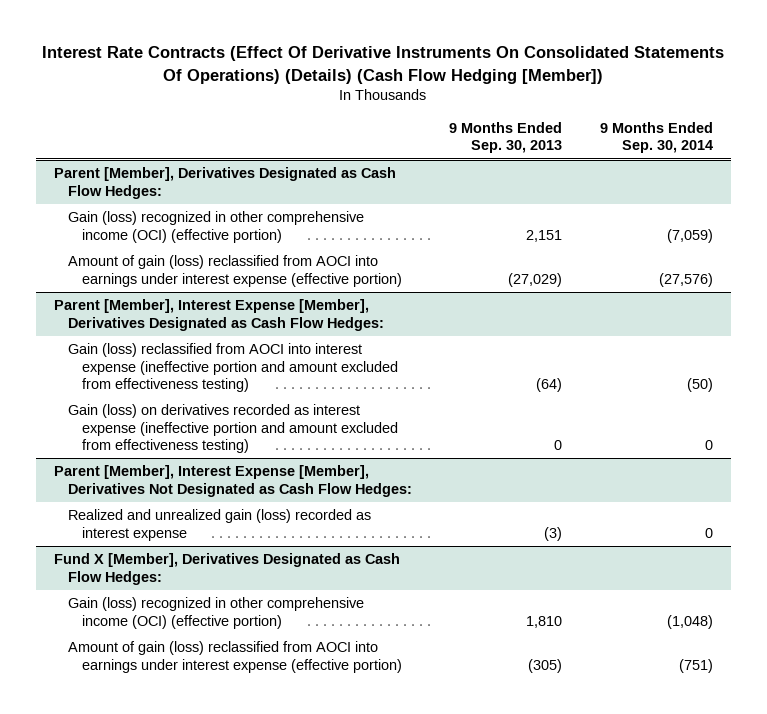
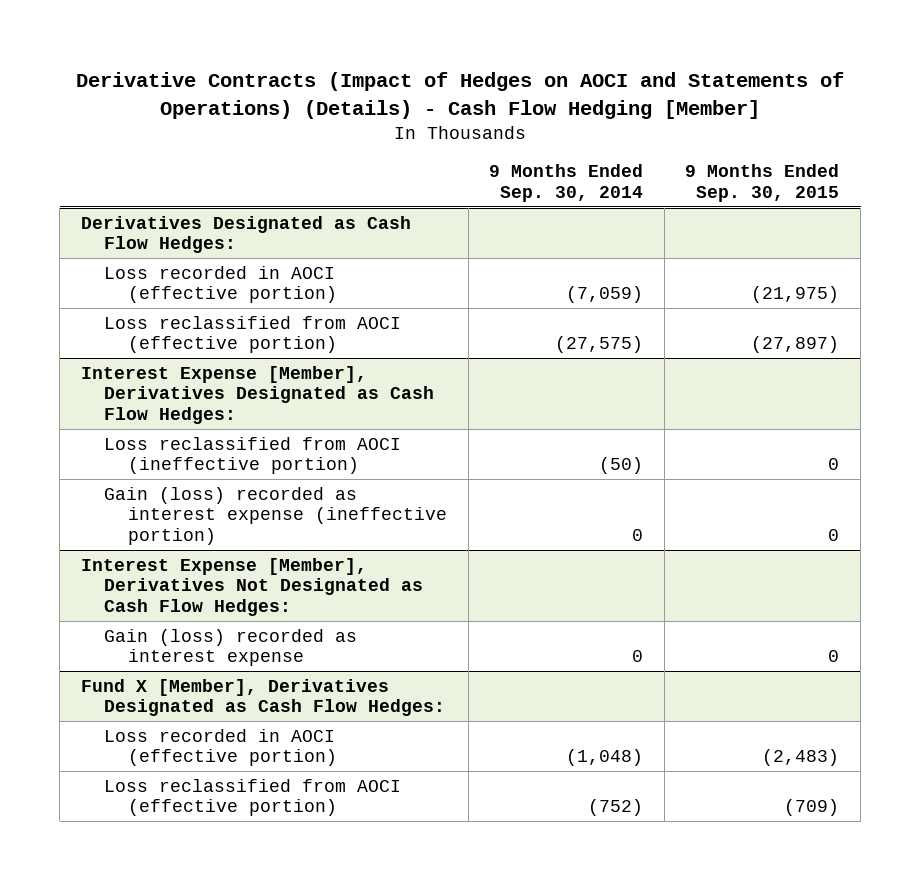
- Interest Rate Contracts (Effect Of Derivative Instruments On Consolidated Statements Of Operations) (Details) (Cash Flow Hedging [Member])
+ Derivative Contracts (Impact of Hedges on AOCI and Statements of Operations) (Details) - Cash Flow Hedging [Member]
- | 9 Months Ended Sep. 30, 2013 | 9 Months Ended Sep. 30, 2014
+ | 9 Months Ended Sep. 30, 2014 | 9 Months Ended Sep. 30, 2015
- Parent [Member], Derivatives Designated as Cash Flow Hedges:
- Gain (loss) recognized in other comprehensive income (OCI) (effective portion) | 2,151 | (7,059)
- Amount of gain (loss) reclassified from AOCI into earnings under interest expense (effective portion) | (27,029) | (27,576)
- Parent [Member], Interest Expense [Member], Derivatives Designated as Cash Flow Hedges:
- Gain (loss) reclassified from AOCI into interest expense (ineffective portion and amount excluded from effectiveness testing) | (64) | (50)
- Gain (loss) on derivatives recorded as interest expense (ineffective portion and amount excluded from effectiveness testing) | 0 | 0
- Parent [Member], Interest Expense [Member], Derivatives Not Designated as Cash Flow Hedges:
- Realized and unrealized gain (loss) recorded as interest expense | (3) | 0
+ Derivatives Designated as Cash Flow Hedges:
+ Loss recorded in AOCI (effective portion) | (7,059) | (21,975)
+ Loss reclassified from AOCI (effective portion) | (27,575) | (27,897)
+ Interest Expense [Member], Derivatives Designated as Cash Flow Hedges:
+ Loss reclassified from AOCI (ineffective portion) | (50) | 0
+ Gain (loss) recorded as interest expense (ineffective portion) | 0 | 0
+ Interest Expense [Member], Derivatives Not Designated as Cash Flow Hedges:
+ Gain (loss) recorded as interest expense | 0 | 0
@ Fund X [Member], Derivatives Designated as Cash Flow Hedges:
- Gain (loss) recognized in other comprehensive income (OCI) (effective portion) | 1,810 | (1,048)
- Amount of gain (loss) reclassified from AOCI into earnings under interest expense (effective portion) | (305) | (751)
+ Loss recorded in AOCI (effective portion) | (1,048) | (2,483)
+ Loss reclassified from AOCI (effective portion) | (752) | (709)

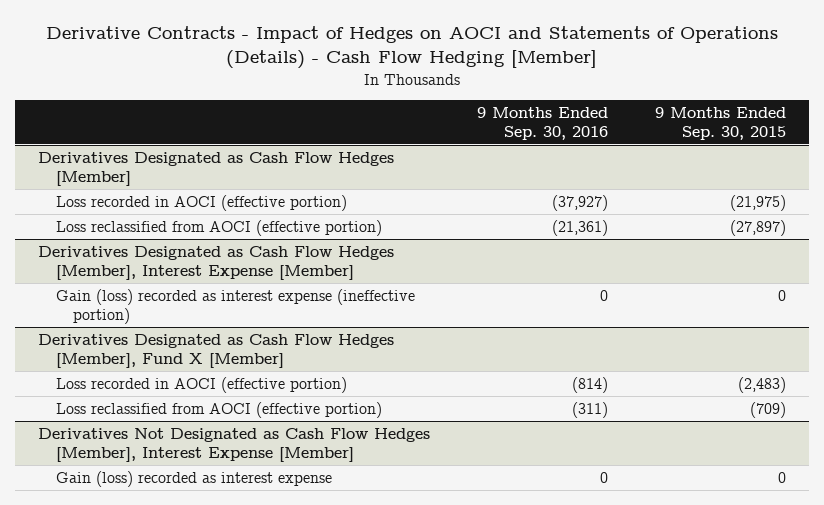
- Derivative Contracts (Impact of Hedges on AOCI and Statements of Operations) (Details) - Cash Flow Hedging [Member]
+ Derivative Contracts - Impact of Hedges on AOCI and Statements of Operations (Details) - Cash Flow Hedging [Member]
- | 9 Months Ended Sep. 30, 2014 | 9 Months Ended Sep. 30, 2015
+ | 9 Months Ended Sep. 30, 2016 | 9 Months Ended Sep. 30, 2015
- Derivatives Designated as Cash Flow Hedges:
+ Derivatives Designated as Cash Flow Hedges [Member]
- Interest Expense [Member], Derivatives Designated as Cash Flow Hedges:
- Loss reclassified from AOCI (ineffective portion) | (50) | 0
+ Derivatives Designated as Cash Flow Hedges [Member], Interest Expense [Member]
- Interest Expense [Member], Derivatives Not Designated as Cash Flow Hedges:
- Gain (loss) recorded as interest expense | 0 | 0
- Fund X [Member], Derivatives Designated as Cash Flow Hedges:
+ Derivatives Designated as Cash Flow Hedges [Member], Fund X [Member]
+ Derivatives Not Designated as Cash Flow Hedges [Member], Interest Expense [Member]
+ Gain (loss) recorded as interest expense | 0 | 0

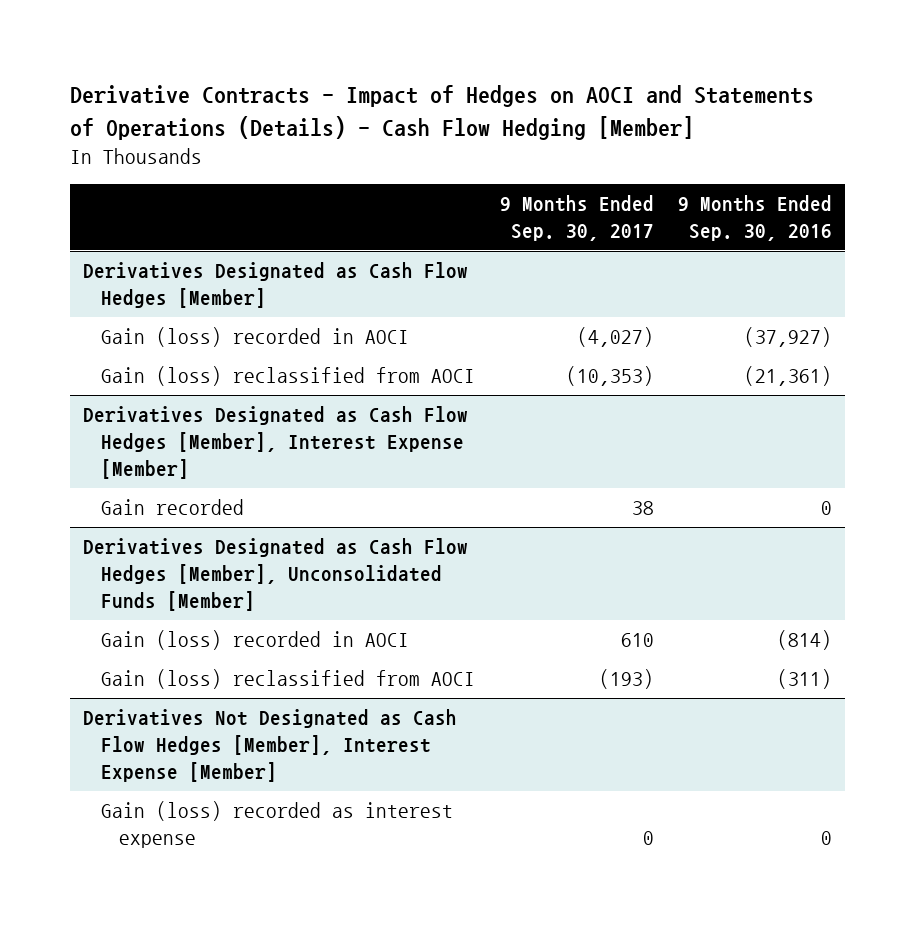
- | 9 Months Ended Sep. 30, 2016 | 9 Months Ended Sep. 30, 2015
+ | 9 Months Ended Sep. 30, 2017 | 9 Months Ended Sep. 30, 2016
@ Derivatives Designated as Cash Flow Hedges [Member]
- Loss recorded in AOCI (effective portion) | (37,927) | (21,975)
- Loss reclassified from AOCI (effective portion) | (21,361) | (27,897)
+ Gain (loss) recorded in AOCI | (4,027) | (37,927)
+ Gain (loss) reclassified from AOCI | (10,353) | (21,361)
@ Derivatives Designated as Cash Flow Hedges [Member], Interest Expense [Member]
- Gain (loss) recorded as interest expense (ineffective portion) | 0 | 0
- Derivatives Designated as Cash Flow Hedges [Member], Fund X [Member]
- Loss recorded in AOCI (effective portion) | (814) | (2,483)
- Loss reclassified from AOCI (effective portion) | (311) | (709)
@ Derivatives Designated as Cash Flow Hedges [Member], Interest Expense [Member]
+ Gain recorded | 38 | 0
+ Derivatives Designated as Cash Flow Hedges [Member], Unconsolidated Funds [Member]
+ Gain (loss) recorded in AOCI | 610 | (814)
+ Gain (loss) reclassified from AOCI | (193) | (311)

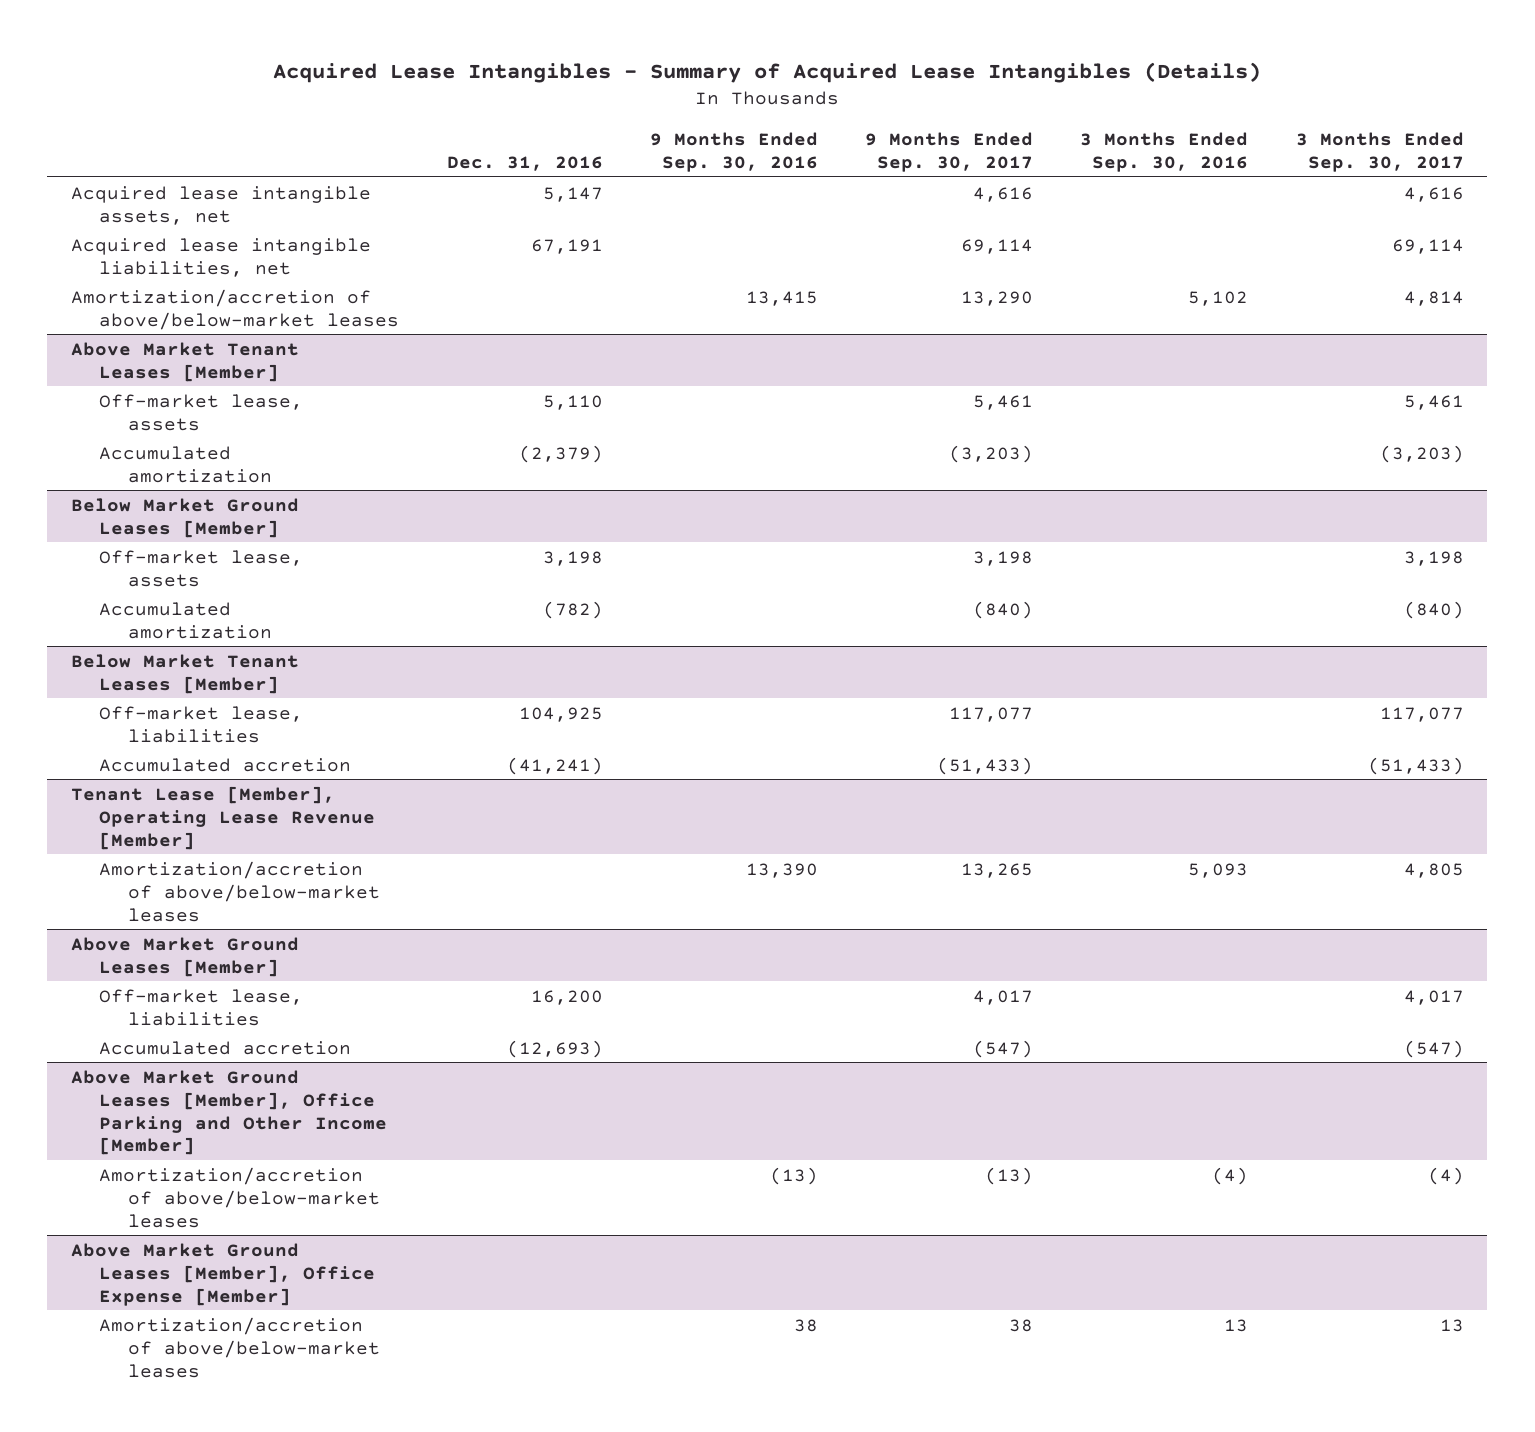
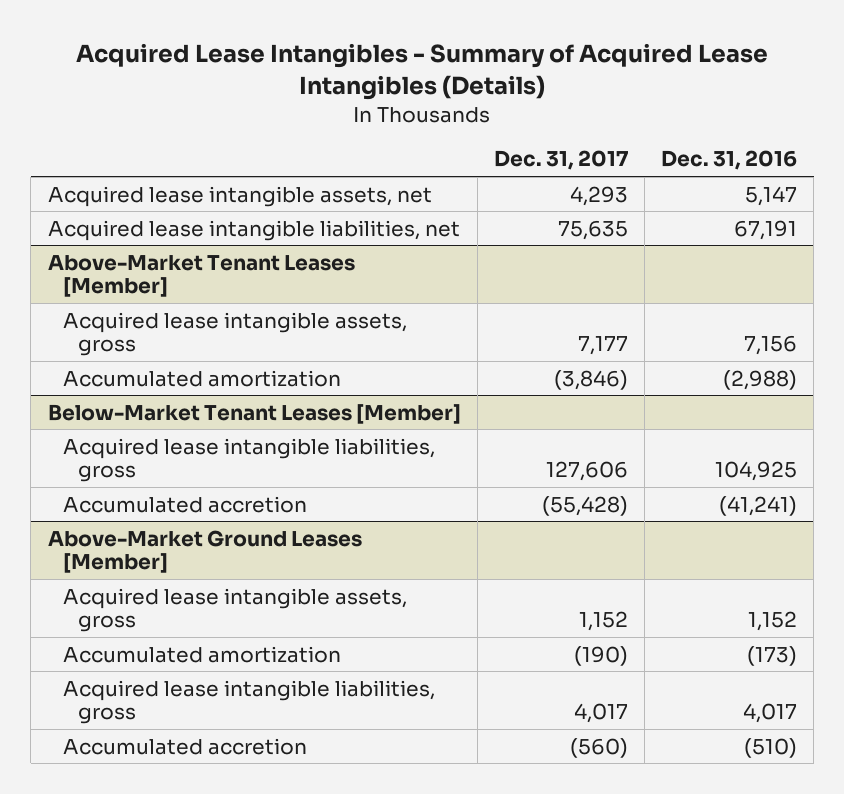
- | Dec. 31, 2016 | 9 Months Ended Sep. 30, 2016 | 9 Months Ended Sep. 30, 2017 | 3 Months Ended Sep. 30, 2016 | 3 Months Ended Sep. 30, 2017
+ | Dec. 31, 2017 | Dec. 31, 2016
- Amortization/accretion of above/below-market leases | | 13,415 | 13,290 | 5,102 | 4,814
- Above Market Tenant Leases [Member]
- Off-market lease, assets | 5,110 | | 5,461 | | 5,461
- Accumulated amortization | (2,379) | | (3,203) | | (3,203)
- Below Market Ground Leases [Member]
- Off-market lease, assets | 3,198 | | 3,198 | | 3,198
- Accumulated amortization | (782) | | (840) | | (840)
- Below Market Tenant Leases [Member]
- Off-market lease, liabilities | 104,925 | | 117,077 | | 117,077
+ Above-Market Tenant Leases [Member]
+ Acquired lease intangible assets, gross | 7,177 | 7,156
+ Accumulated amortization | (3,846) | (2,988)
+ Below-Market Tenant Leases [Member]
+ Acquired lease intangible liabilities, gross | 127,606 | 104,925
- Tenant Lease [Member], Operating Lease Revenue [Member]
- Amortization/accretion of above/below-market leases | | 13,390 | 13,265 | 5,093 | 4,805
- Above Market Ground Leases [Member]
- Off-market lease, liabilities | 16,200 | | 4,017 | | 4,017
- Accumulated accretion | (12,693) | | (547) | | (547)
- Above Market Ground Leases [Member], Office Parking and Other Income [Member]
- Amortization/accretion of above/below-market leases | | (13) | (13) | (4) | (4)
- Above Market Ground Leases [Member], Office Expense [Member]
- Amortization/accretion of above/below-market leases | | 38 | 38 | 13 | 13
+ Above-Market Ground Leases [Member]
+ Acquired lease intangible assets, gross | 1,152 | 1,152
+ Accumulated amortization | (190) | (173)
+ Acquired lease intangible liabilities, gross | 4,017 | 4,017
+ Accumulated accretion | (560) | (510)

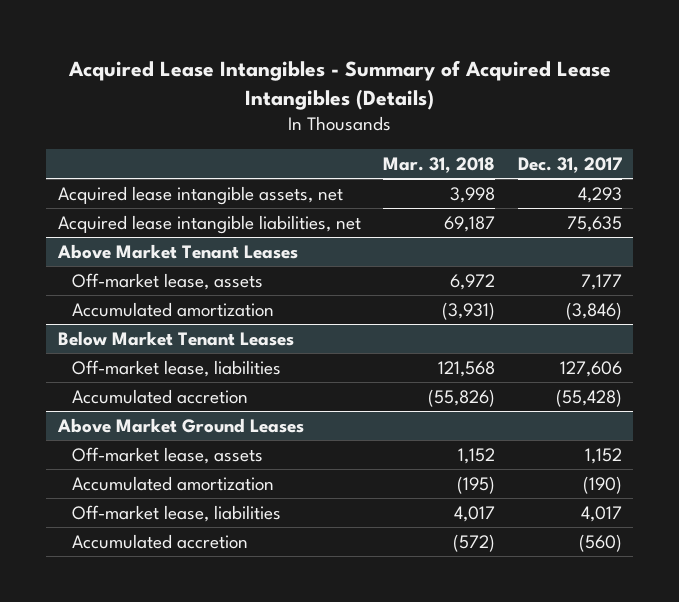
- | Dec. 31, 2017 | Dec. 31, 2016
+ | Mar. 31, 2018 | Dec. 31, 2017
- Above-Market Tenant Leases [Member]
- Acquired lease intangible assets, gross | 7,177 | 7,156
+ Above Market Tenant Leases
+ Off-market lease, assets | 6,972 | 7,177
- Below-Market Tenant Leases [Member]
- Acquired lease intangible liabilities, gross | 127,606 | 104,925
+ Below Market Tenant Leases
+ Off-market lease, liabilities | 121,568 | 127,606
- Above-Market Ground Leases [Member]
- Acquired lease intangible assets, gross | 1,152 | 1,152
+ Above Market Ground Leases
+ Off-market lease, assets | 1,152 | 1,152
- Acquired lease intangible liabilities, gross | 4,017 | 4,017
+ Off-market lease, liabilities | 4,017 | 4,017

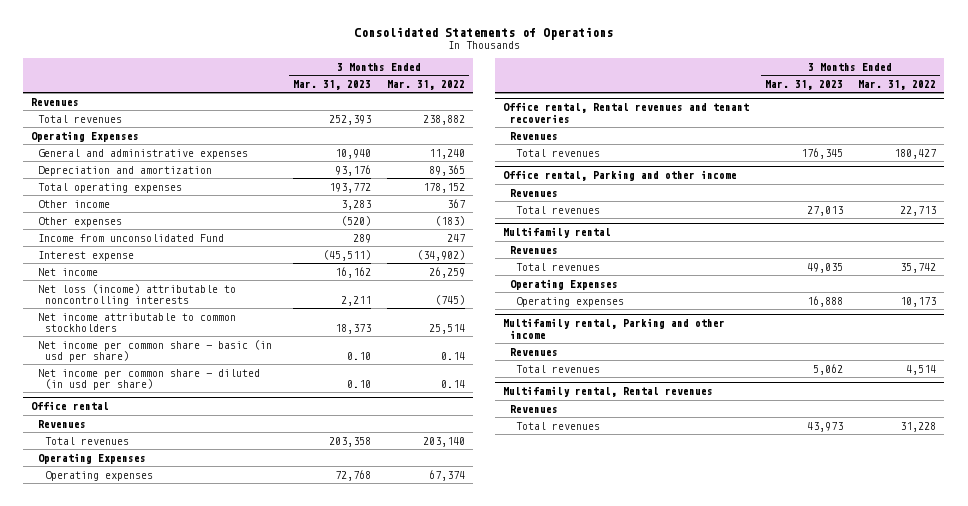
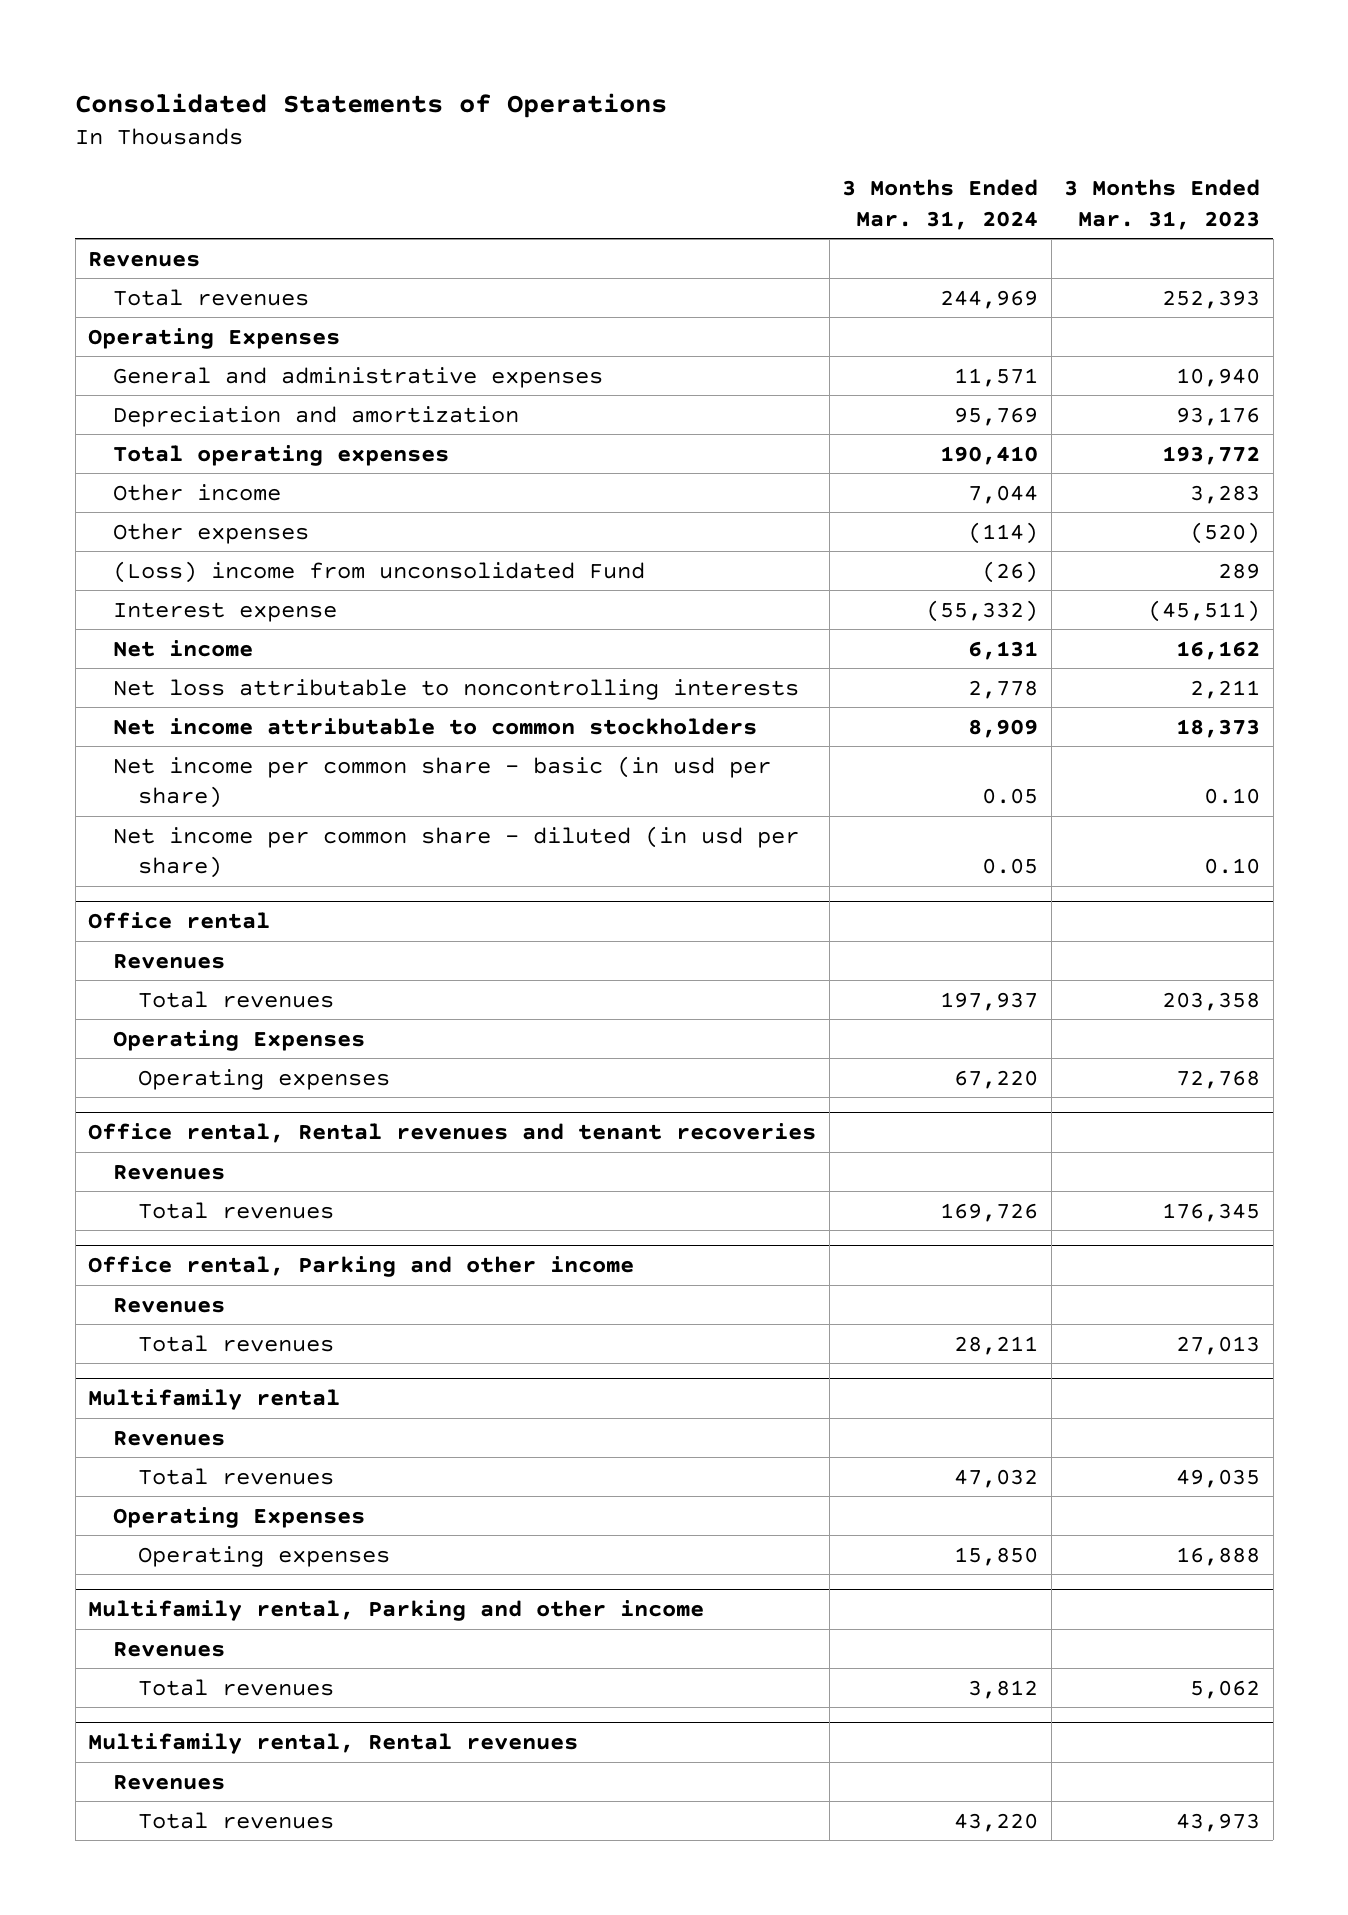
- | 3 Months Ended Mar. 31, 2023 | 3 Months Ended Mar. 31, 2022
+ | 3 Months Ended Mar. 31, 2024 | 3 Months Ended Mar. 31, 2023
- Income from unconsolidated Fund | 289 | 247
+ (Loss) income from unconsolidated Fund | (26) | 289
- Net loss (income) attributable to noncontrolling interests | 2,211 | (745)
+ Net loss attributable to noncontrolling interests | 2,778 | 2,211

